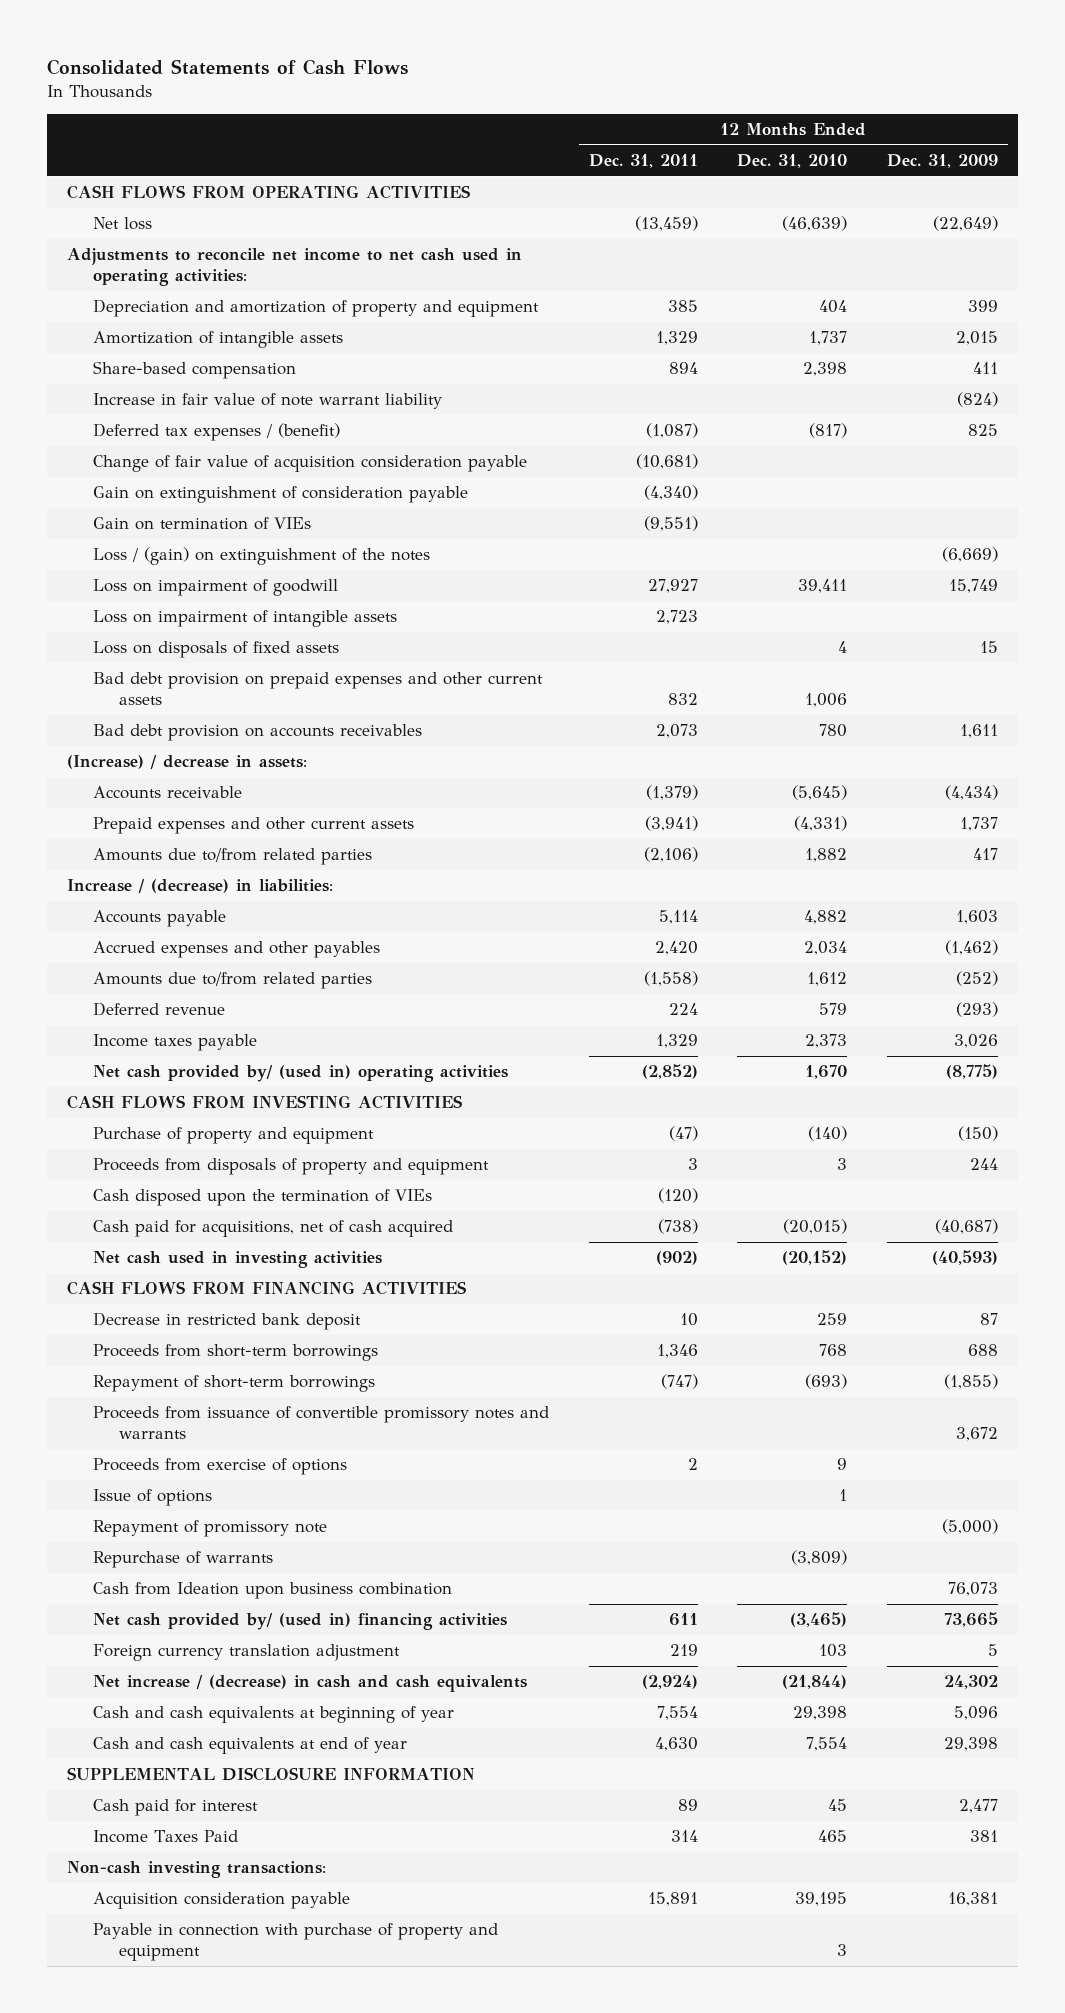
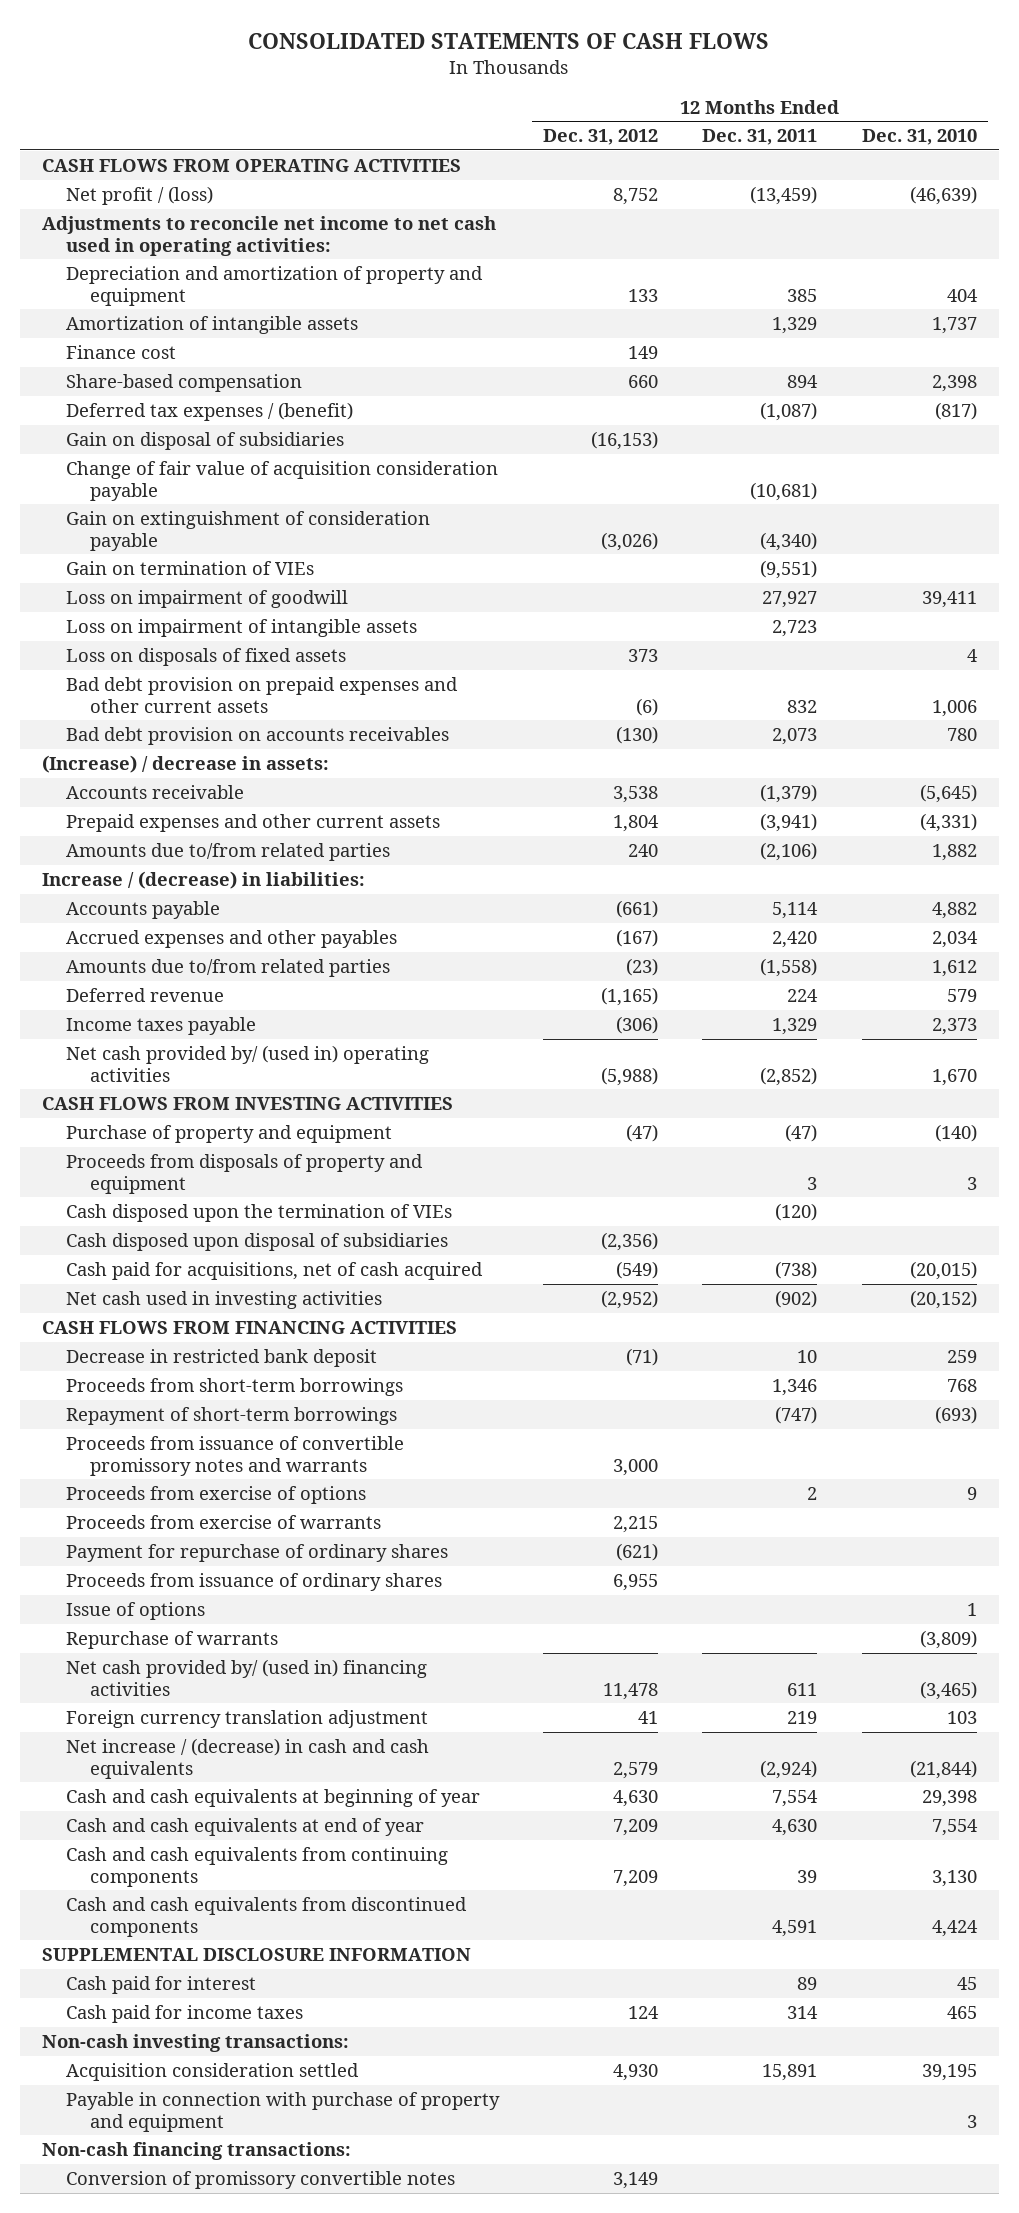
- Consolidated Statements of Cash Flows
+ CONSOLIDATED STATEMENTS OF CASH FLOWS
- | 12 Months Ended Dec. 31, 2011 | 12 Months Ended Dec. 31, 2010 | 12 Months Ended Dec. 31, 2009
+ | 12 Months Ended Dec. 31, 2012 | 12 Months Ended Dec. 31, 2011 | 12 Months Ended Dec. 31, 2010
- Net loss | (13,459) | (46,639) | (22,649)
+ Net profit / (loss) | 8,752 | (13,459) | (46,639)
+ Finance cost | 149 | |
- Increase in fair value of note warrant liability | | | (824)
+ Gain on disposal of subsidiaries | (16,153) | |
- Loss / (gain) on extinguishment of the notes | | | (6,669)
+ Cash disposed upon disposal of subsidiaries | (2,356) | |
+ Proceeds from exercise of warrants | 2,215 | |
+ Payment for repurchase of ordinary shares | (621) | |
+ Proceeds from issuance of ordinary shares | 6,955 | |
- Repayment of promissory note | | | (5,000)
- Cash from Ideation upon business combination | | | 76,073
+ Cash and cash equivalents from continuing components | 7,209 | 39 | 3,130
+ Cash and cash equivalents from discontinued components | | 4,591 | 4,424
- Income Taxes Paid | 314 | 465 | 381
+ Cash paid for income taxes | 124 | 314 | 465
- Acquisition consideration payable | 15,891 | 39,195 | 16,381
+ Acquisition consideration settled | 4,930 | 15,891 | 39,195
+ Non-cash financing transactions:
+ Conversion of promissory convertible notes | 3,149 | |

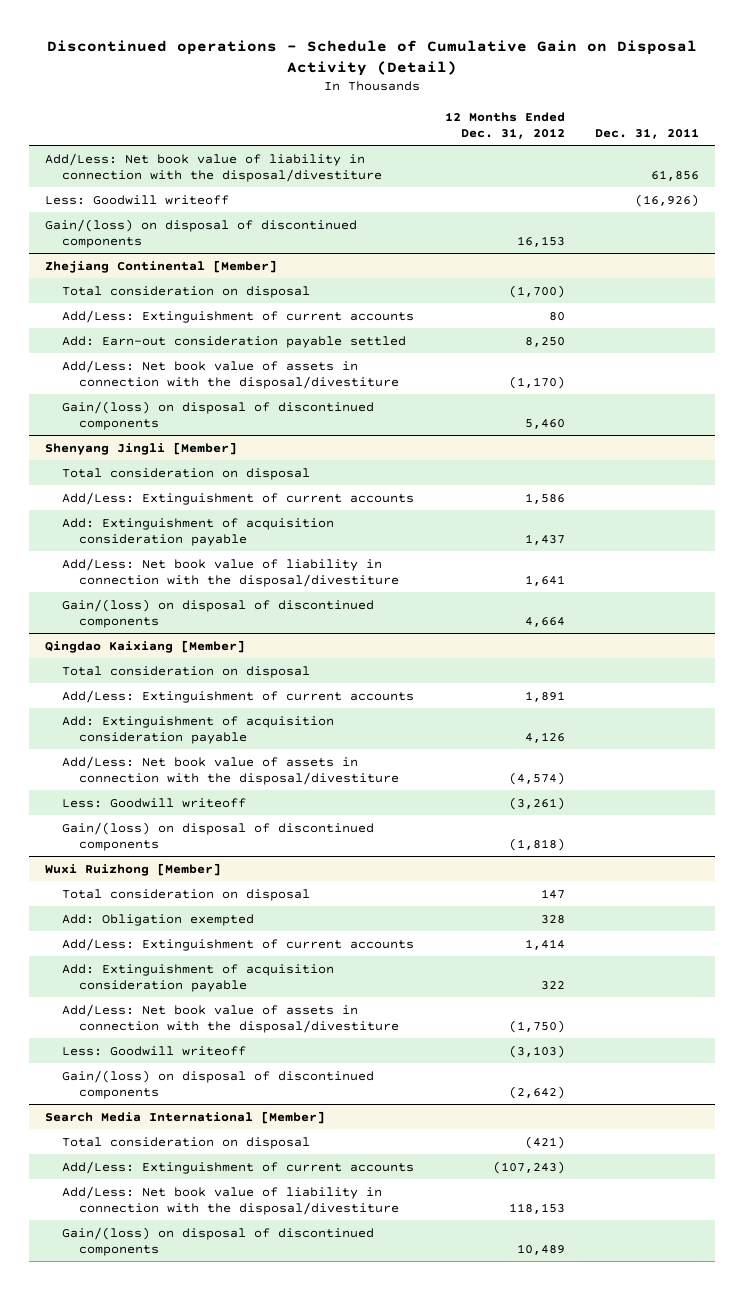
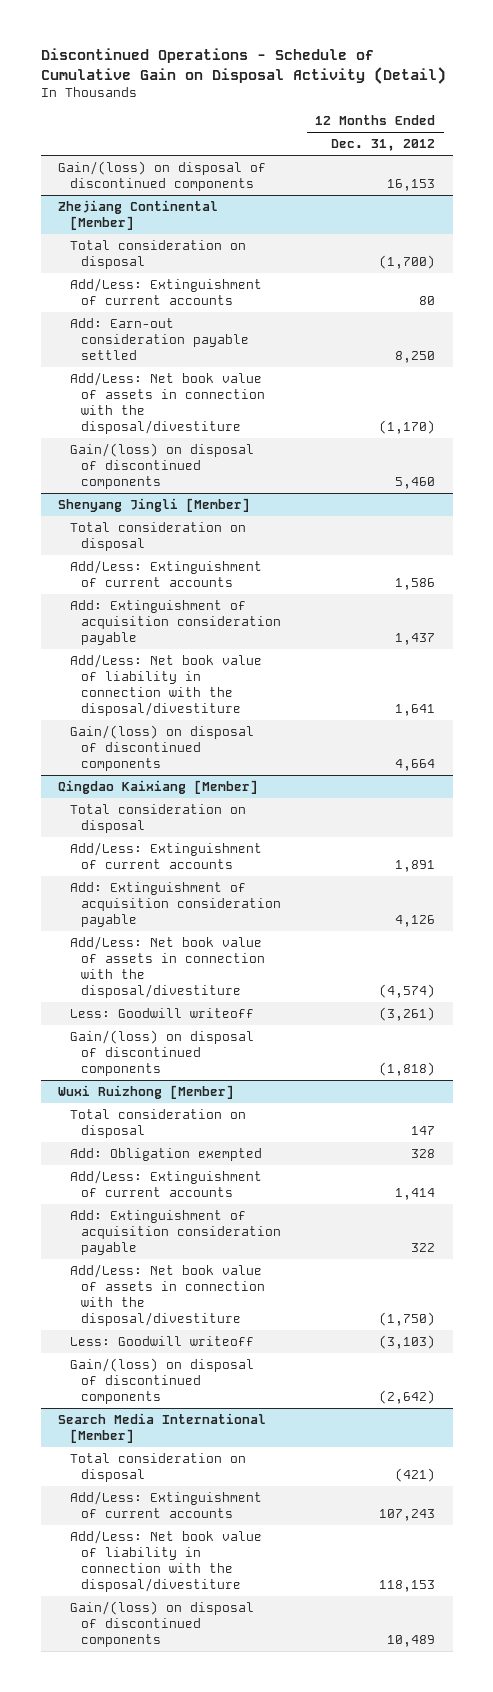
- Discontinued operations - Schedule of Cumulative Gain on Disposal Activity (Detail)
+ Discontinued Operations - Schedule of Cumulative Gain on Disposal Activity (Detail)
- | 12 Months Ended Dec. 31, 2012 | Dec. 31, 2011
+ | 12 Months Ended Dec. 31, 2012
- Add/Less: Net book value of liability in connection with the disposal/divestiture | | 61,856
- Less: Goodwill writeoff | | (16,926)
@ Search Media International [Member]
- Add/Less: Extinguishment of current accounts | (107,243) |
+ Add/Less: Extinguishment of current accounts | 107,243

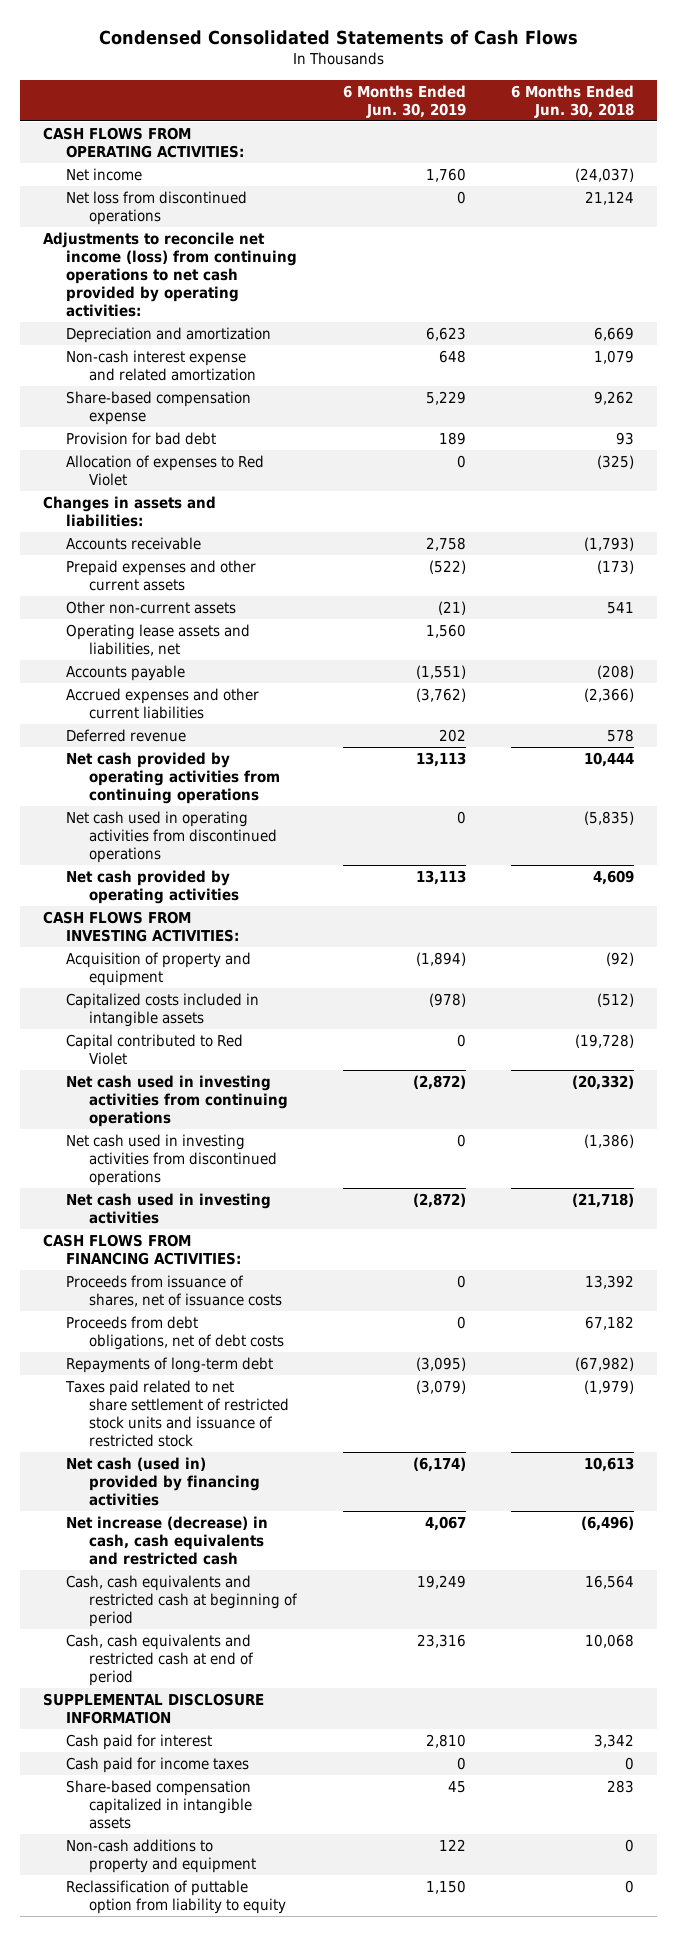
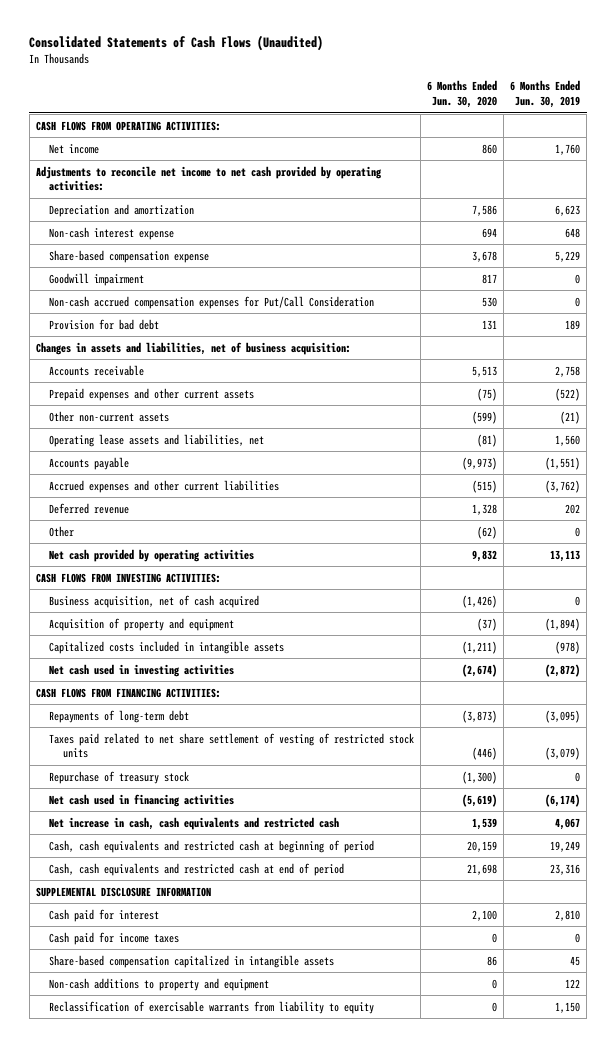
- Condensed Consolidated Statements of Cash Flows
+ Consolidated Statements of Cash Flows (Unaudited)
- | 6 Months Ended Jun. 30, 2019 | 6 Months Ended Jun. 30, 2018
+ | 6 Months Ended Jun. 30, 2020 | 6 Months Ended Jun. 30, 2019
- Net loss from discontinued operations | 0 | 21,124
- Adjustments to reconcile net income (loss) from continuing operations to net cash provided by operating activities:
+ Adjustments to reconcile net income to net cash provided by operating activities:
- Non-cash interest expense and related amortization | 648 | 1,079
+ Non-cash interest expense | 694 | 648
+ Goodwill impairment | 817 | 0
+ Non-cash accrued compensation expenses for Put/Call Consideration | 530 | 0
- Allocation of expenses to Red Violet | 0 | (325)
- Changes in assets and liabilities:
+ Changes in assets and liabilities, net of business acquisition:
- Net cash provided by operating activities from continuing operations | 13,113 | 10,444
- Net cash used in operating activities from discontinued operations | 0 | (5,835)
+ Other | (62) | 0
+ Business acquisition, net of cash acquired | (1,426) | 0
- Capital contributed to Red Violet | 0 | (19,728)
- Net cash used in investing activities from continuing operations | (2,872) | (20,332)
- Net cash used in investing activities from discontinued operations | 0 | (1,386)
- Proceeds from issuance of shares, net of issuance costs | 0 | 13,392
- Proceeds from debt obligations, net of debt costs | 0 | 67,182
- Taxes paid related to net share settlement of restricted stock units and issuance of restricted stock | (3,079) | (1,979)
- Net cash (used in) provided by financing activities | (6,174) | 10,613
- Net increase (decrease) in cash, cash equivalents and restricted cash | 4,067 | (6,496)
+ Taxes paid related to net share settlement of vesting of restricted stock units | (446) | (3,079)
+ Repurchase of treasury stock | (1,300) | 0
+ Net cash used in financing activities | (5,619) | (6,174)
+ Net increase in cash, cash equivalents and restricted cash | 1,539 | 4,067
- Reclassification of puttable option from liability to equity | 1,150 | 0
+ Reclassification of exercisable warrants from liability to equity | 0 | 1,150

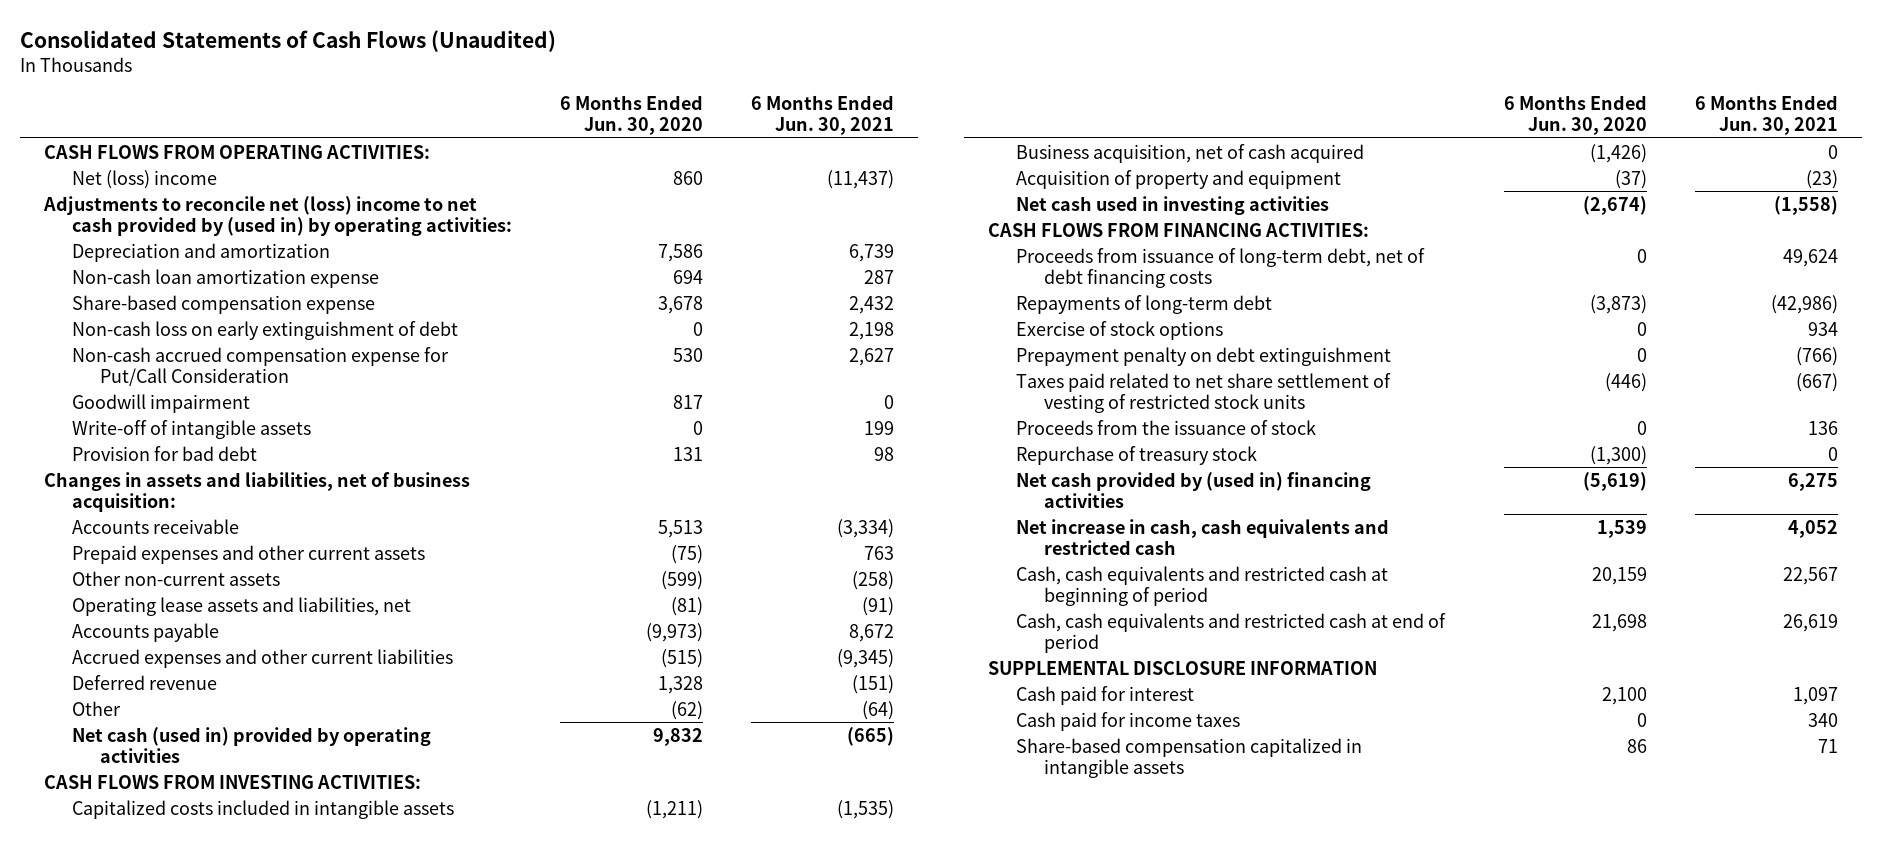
- | 6 Months Ended Jun. 30, 2020 | 6 Months Ended Jun. 30, 2019
+ | 6 Months Ended Jun. 30, 2020 | 6 Months Ended Jun. 30, 2021
- Net income | 860 | 1,760
- Adjustments to reconcile net income to net cash provided by operating activities:
+ Net (loss) income | 860 | (11,437)
+ Adjustments to reconcile net (loss) income to net cash provided by (used in) by operating activities:
- Non-cash interest expense | 694 | 648
+ Non-cash loan amortization expense | 694 | 287
+ Non-cash loss on early extinguishment of debt | 0 | 2,198
+ Non-cash accrued compensation expense for Put/Call Consideration | 530 | 2,627
- Non-cash accrued compensation expenses for Put/Call Consideration | 530 | 0
+ Write-off of intangible assets | 0 | 199
- Net cash provided by operating activities | 9,832 | 13,113
+ Net cash (used in) provided by operating activities | 9,832 | (665)
moved up: Capitalized costs included in intangible assets | (1,211) | (1,535)
+ Proceeds from issuance of long-term debt, net of debt financing costs | 0 | 49,624
+ Exercise of stock options | 0 | 934
+ Prepayment penalty on debt extinguishment | 0 | (766)
+ Proceeds from the issuance of stock | 0 | 136
- Net cash used in financing activities | (5,619) | (6,174)
+ Net cash provided by (used in) financing activities | (5,619) | 6,275
- Non-cash additions to property and equipment | 0 | 122
- Reclassification of exercisable warrants from liability to equity | 0 | 1,150

